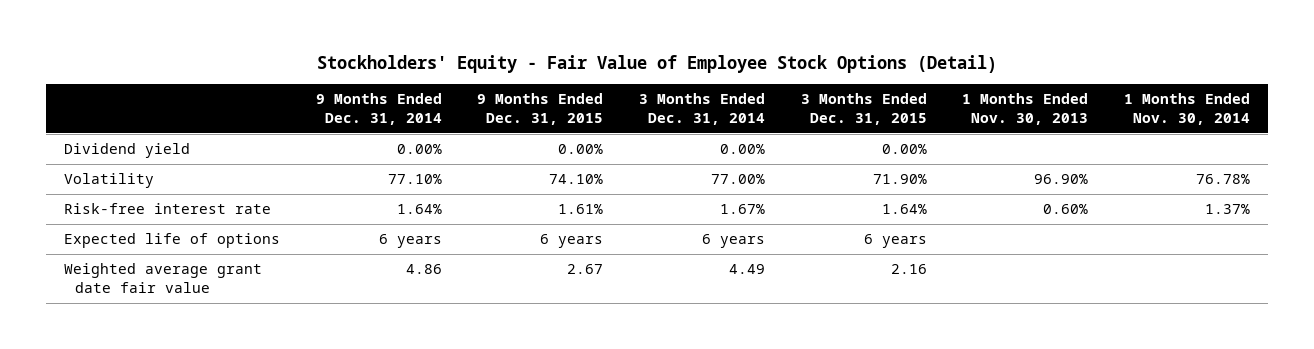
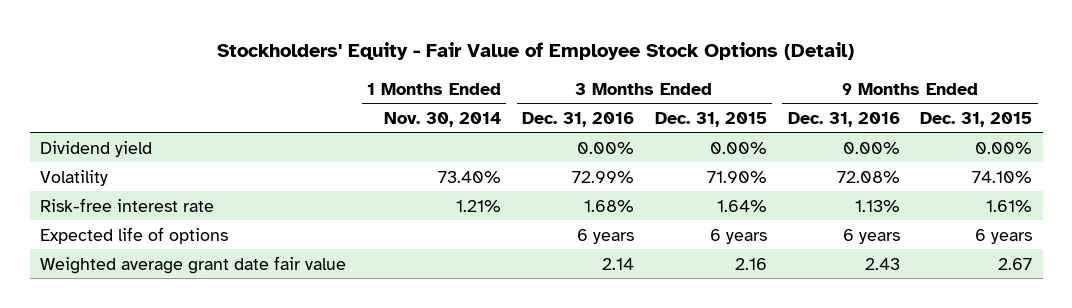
- | 9 Months Ended Dec. 31, 2014 | 9 Months Ended Dec. 31, 2015 | 3 Months Ended Dec. 31, 2014 | 3 Months Ended Dec. 31, 2015 | 1 Months Ended Nov. 30, 2013 | 1 Months Ended Nov. 30, 2014
+ | 1 Months Ended Nov. 30, 2014 | 3 Months Ended Dec. 31, 2016 | 3 Months Ended Dec. 31, 2015 | 9 Months Ended Dec. 31, 2016 | 9 Months Ended Dec. 31, 2015
- Volatility | 77.10% | 74.10% | 77.00% | 71.90% | 96.90% | 76.78%
- Risk-free interest rate | 1.64% | 1.61% | 1.67% | 1.64% | 0.60% | 1.37%
+ Volatility | 73.40% | 72.99% | 71.90% | 72.08% | 74.10%
+ Risk-free interest rate | 1.21% | 1.68% | 1.64% | 1.13% | 1.61%

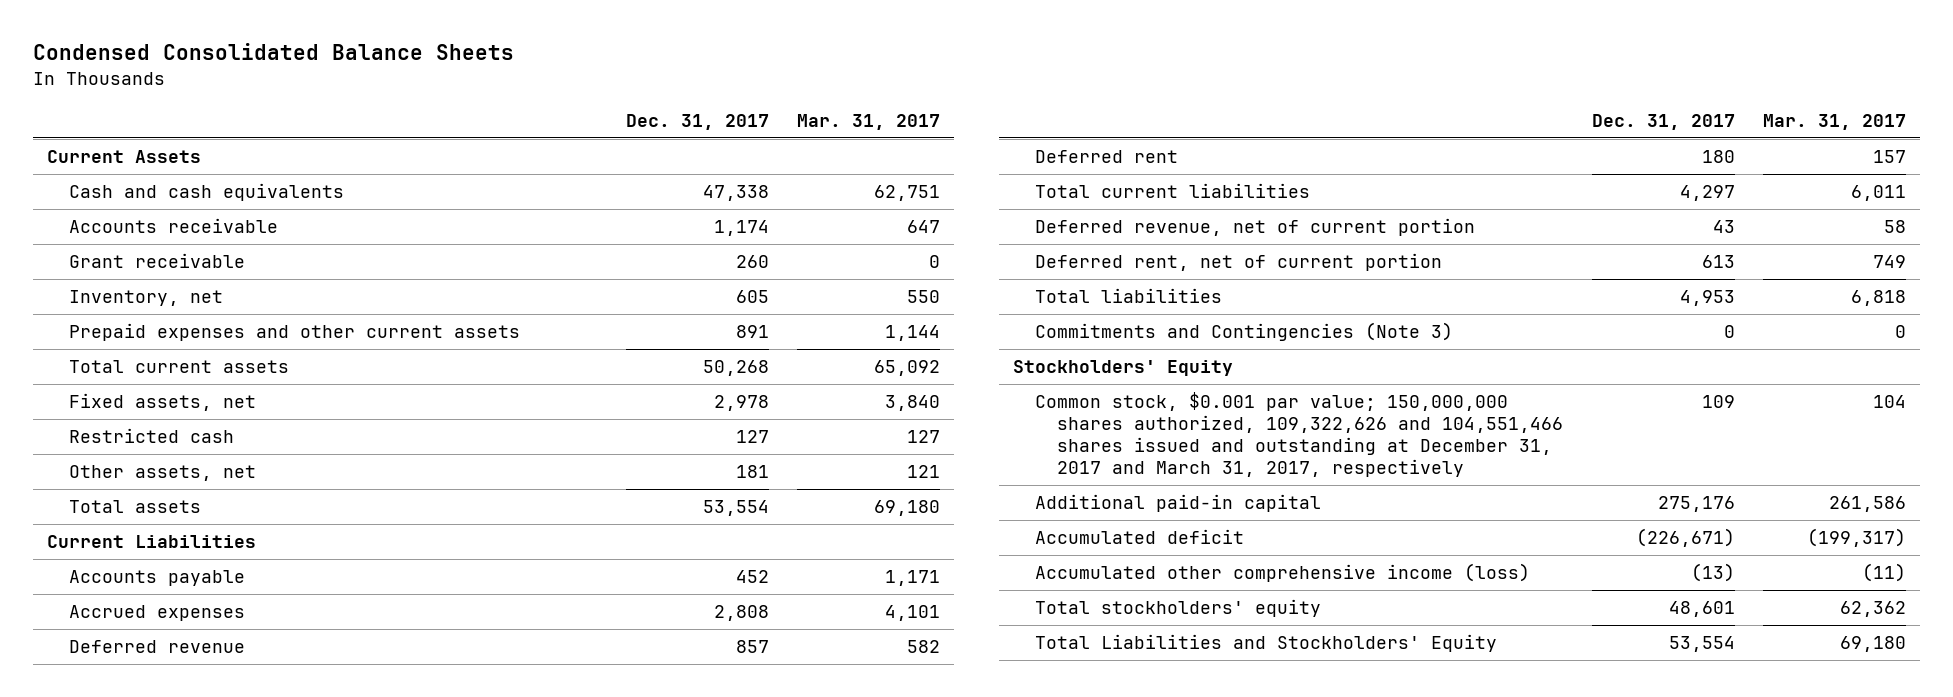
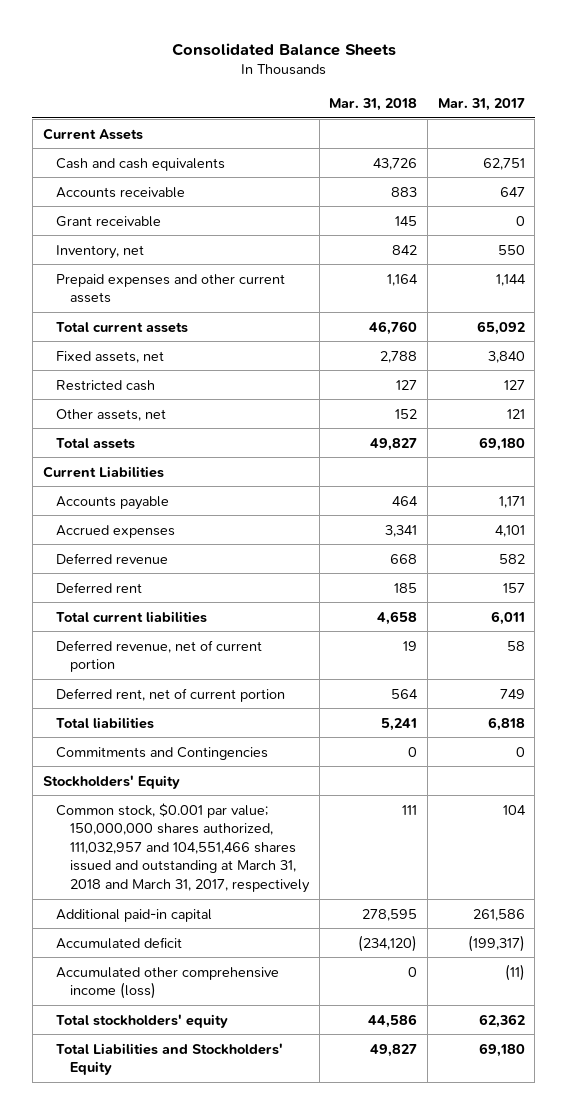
- Condensed Consolidated Balance Sheets
+ Consolidated Balance Sheets
- | Dec. 31, 2017 | Mar. 31, 2017
+ | Mar. 31, 2018 | Mar. 31, 2017
- Commitments and Contingencies (Note 3) | 0 | 0
+ Commitments and Contingencies | 0 | 0
- Common stock, $0.001 par value; 150,000,000 shares authorized, 109,322,626 and 104,551,466 shares issued and outstanding at December 31, 2017 and March 31, 2017, respectively | 109 | 104
+ Common stock, $0.001 par value; 150,000,000 shares authorized, 111,032,957 and 104,551,466 shares issued and outstanding at March 31, 2018 and March 31, 2017, respectively | 111 | 104

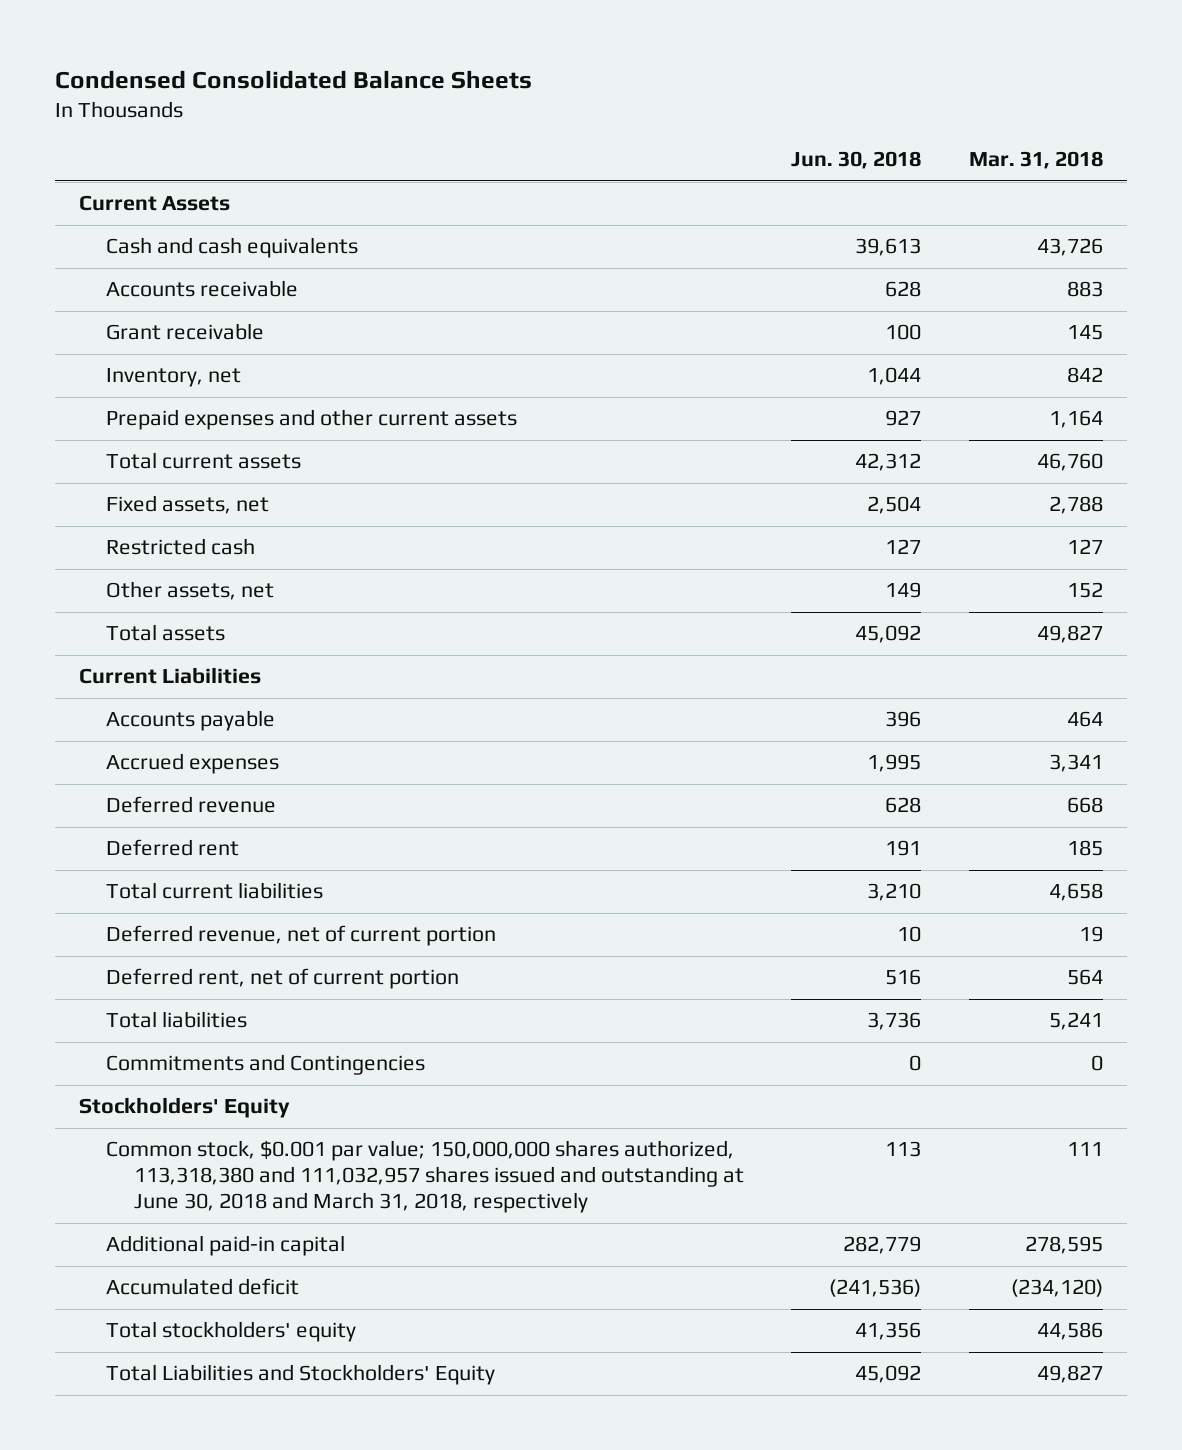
- Consolidated Balance Sheets
+ Condensed Consolidated Balance Sheets
- | Mar. 31, 2018 | Mar. 31, 2017
+ | Jun. 30, 2018 | Mar. 31, 2018
- Common stock, $0.001 par value; 150,000,000 shares authorized, 111,032,957 and 104,551,466 shares issued and outstanding at March 31, 2018 and March 31, 2017, respectively | 111 | 104
+ Common stock, $0.001 par value; 150,000,000 shares authorized, 113,318,380 and 111,032,957 shares issued and outstanding at June 30, 2018 and March 31, 2018, respectively | 113 | 111
- Accumulated other comprehensive income (loss) | 0 | (11)

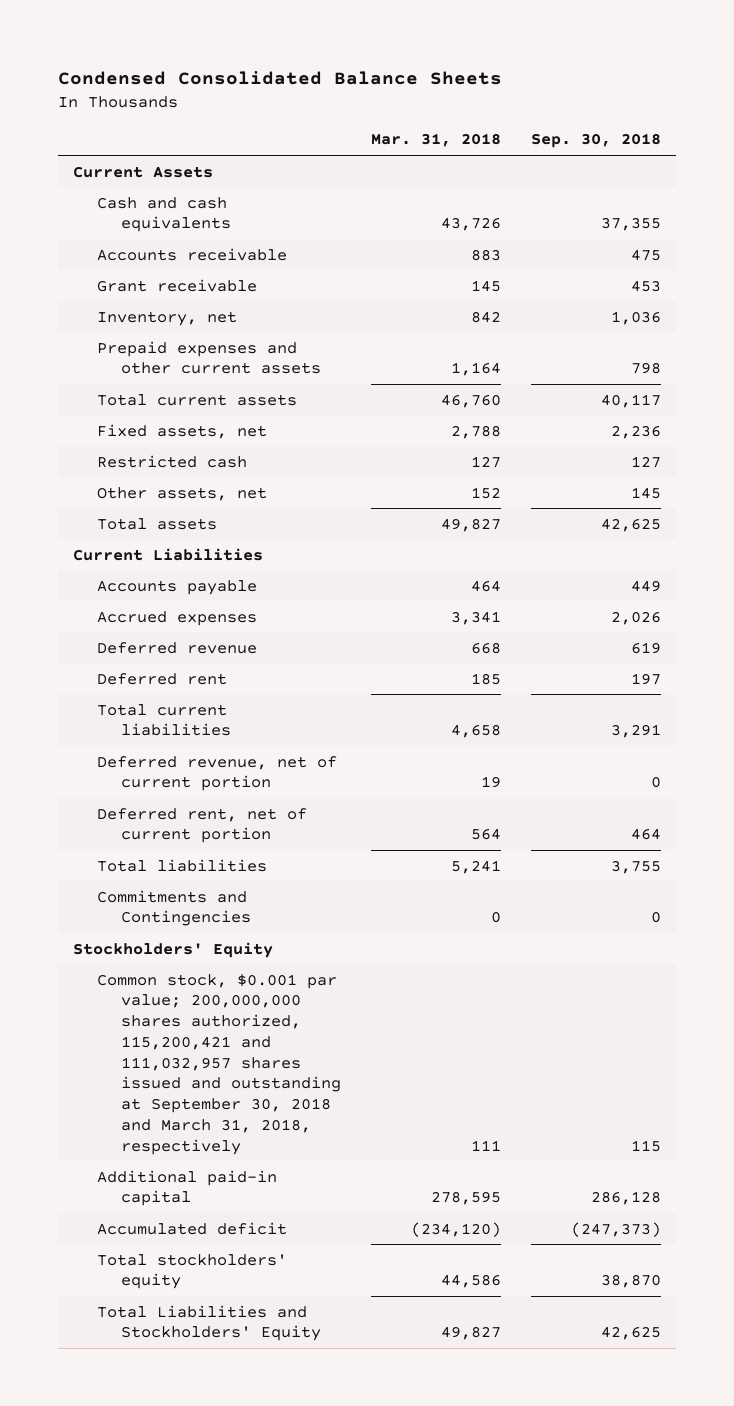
- | Jun. 30, 2018 | Mar. 31, 2018
+ | Mar. 31, 2018 | Sep. 30, 2018
- Common stock, $0.001 par value; 150,000,000 shares authorized, 113,318,380 and 111,032,957 shares issued and outstanding at June 30, 2018 and March 31, 2018, respectively | 113 | 111
+ Common stock, $0.001 par value; 200,000,000 shares authorized, 115,200,421 and 111,032,957 shares issued and outstanding at September 30, 2018 and March 31, 2018, respectively | 111 | 115

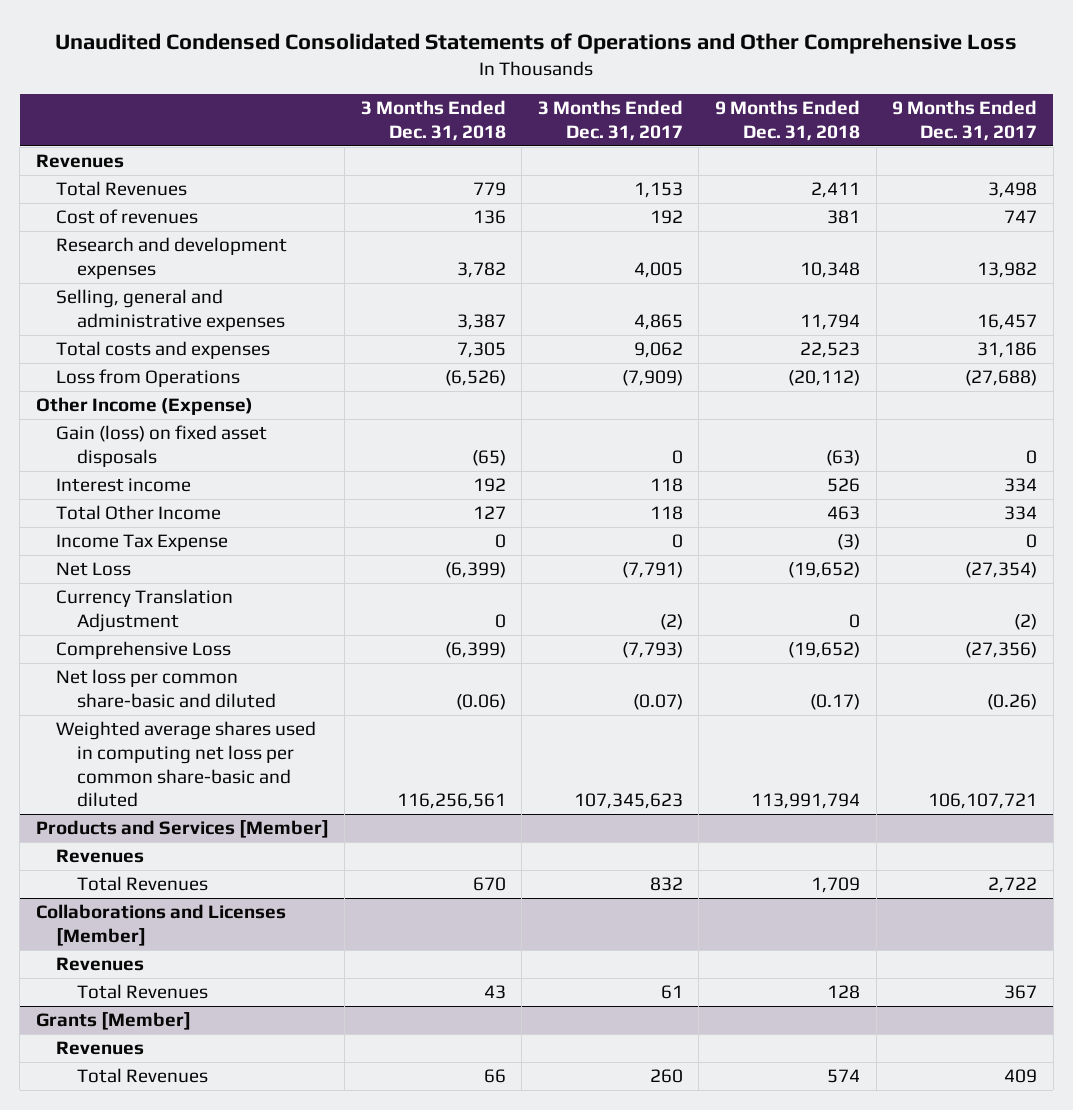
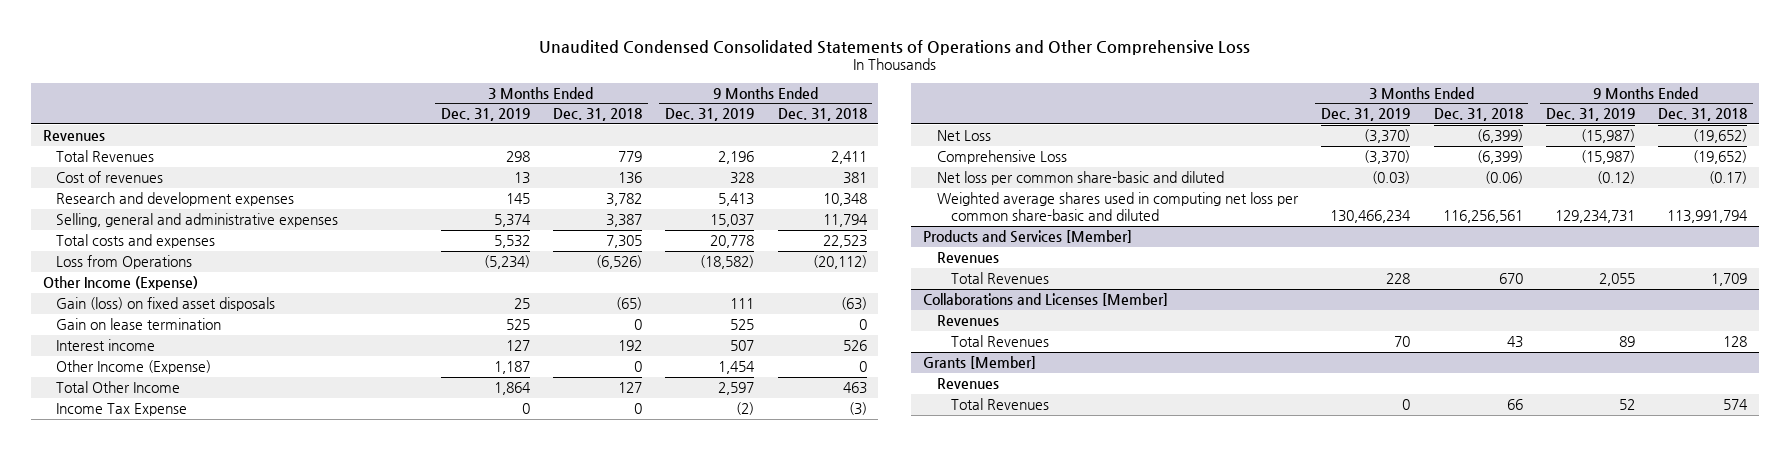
- | 3 Months Ended Dec. 31, 2018 | 3 Months Ended Dec. 31, 2017 | 9 Months Ended Dec. 31, 2018 | 9 Months Ended Dec. 31, 2017
+ | 3 Months Ended Dec. 31, 2019 | 3 Months Ended Dec. 31, 2018 | 9 Months Ended Dec. 31, 2019 | 9 Months Ended Dec. 31, 2018
+ Gain on lease termination | 525 | 0 | 525 | 0
+ Other Income (Expense) | 1,187 | 0 | 1,454 | 0
- Currency Translation Adjustment | 0 | (2) | 0 | (2)

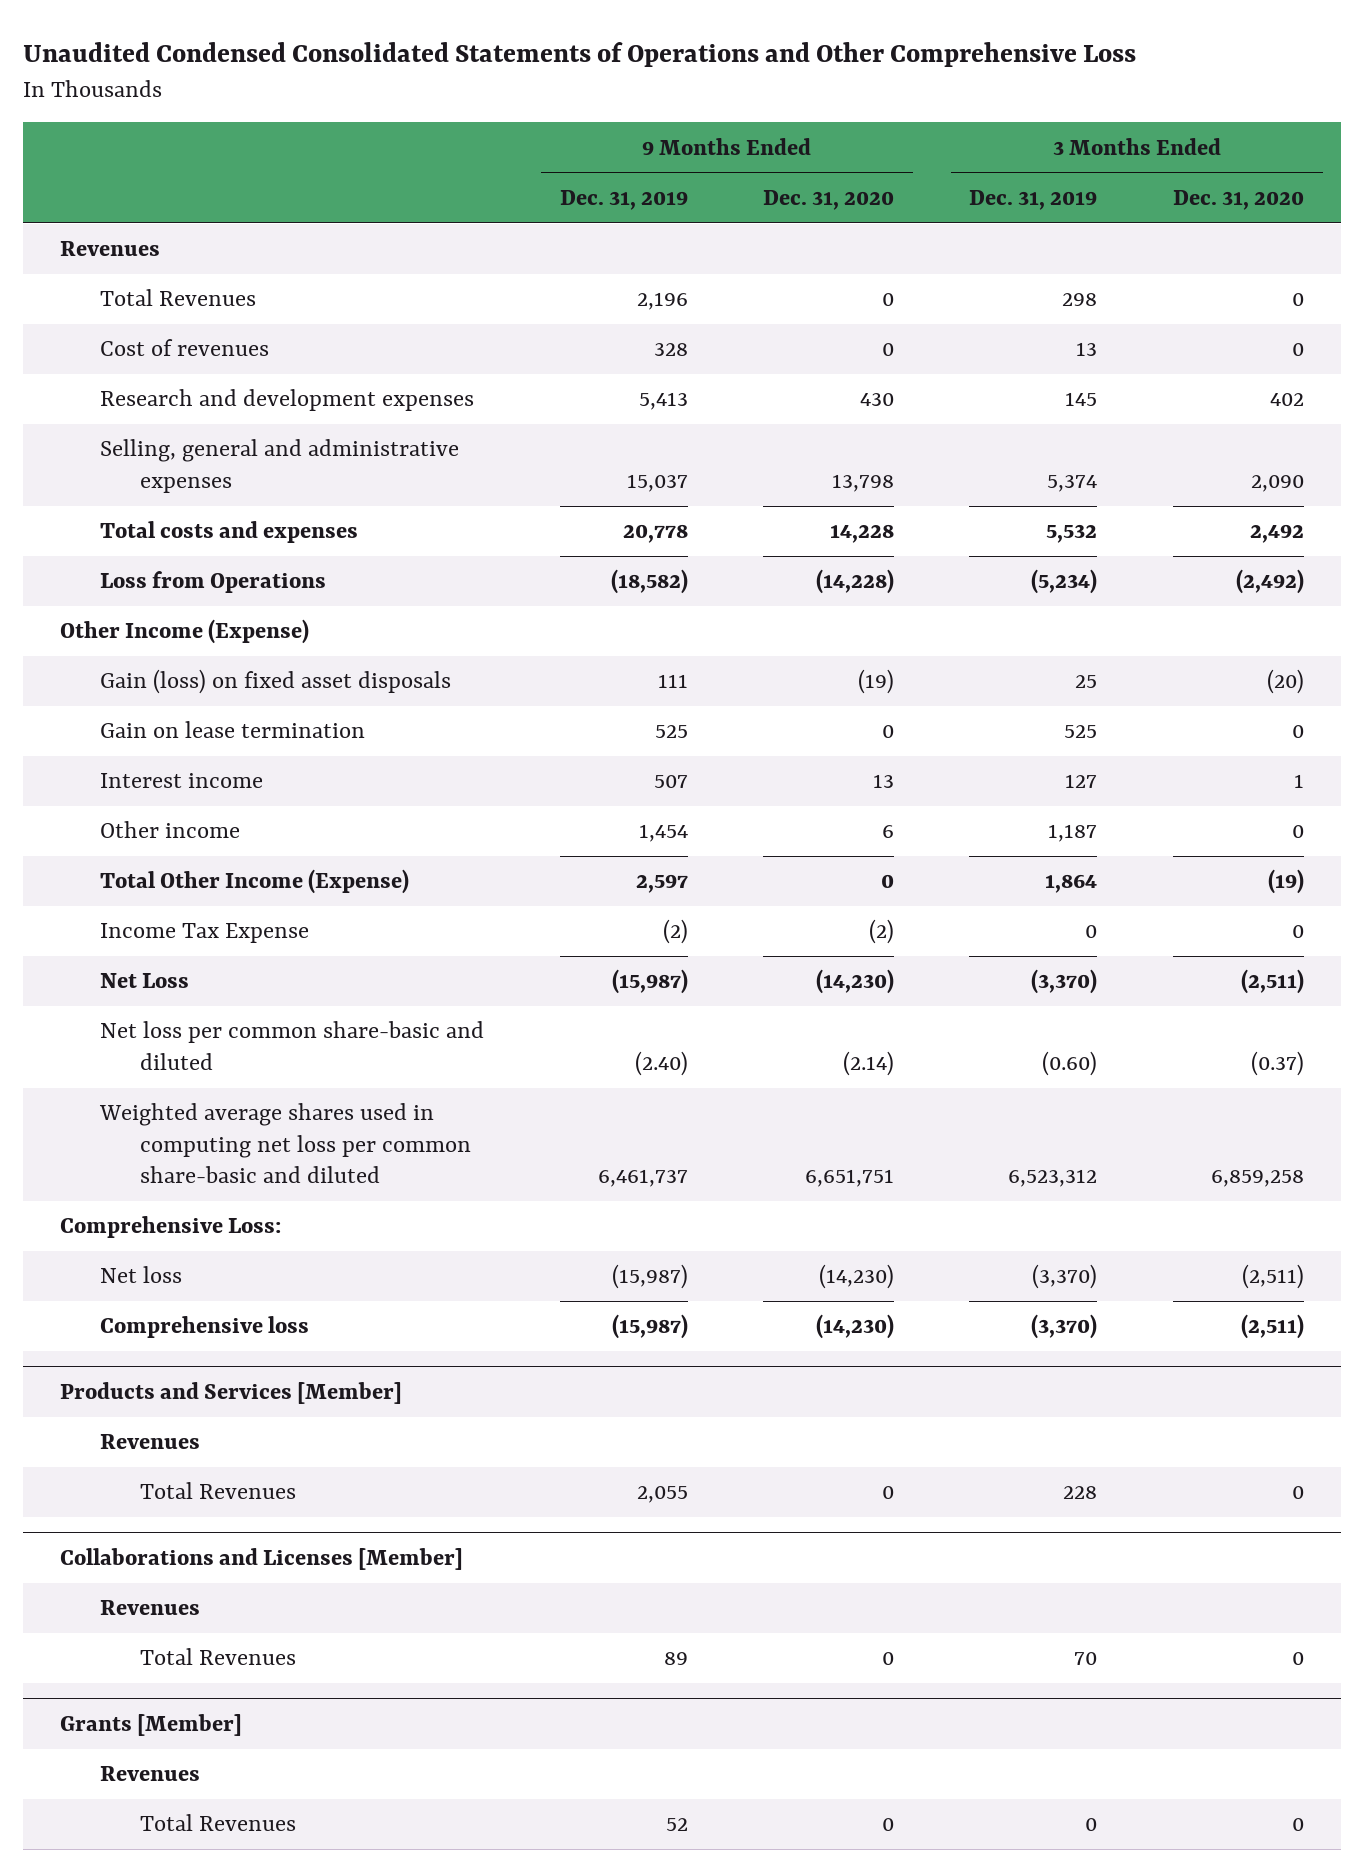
- | 3 Months Ended Dec. 31, 2019 | 3 Months Ended Dec. 31, 2018 | 9 Months Ended Dec. 31, 2019 | 9 Months Ended Dec. 31, 2018
+ | 9 Months Ended Dec. 31, 2019 | 9 Months Ended Dec. 31, 2020 | 3 Months Ended Dec. 31, 2019 | 3 Months Ended Dec. 31, 2020
- Other Income (Expense) | 1,187 | 0 | 1,454 | 0
- Total Other Income | 1,864 | 127 | 2,597 | 463
+ Other income | 1,454 | 6 | 1,187 | 0
+ Total Other Income (Expense) | 2,597 | 0 | 1,864 | (19)
- Comprehensive Loss | (3,370) | (6,399) | (15,987) | (19,652)
- Net loss per common share-basic and diluted | (0.03) | (0.06) | (0.12) | (0.17)
- Weighted average shares used in computing net loss per common share-basic and diluted | 130,466,234 | 116,256,561 | 129,234,731 | 113,991,794
+ Net loss per common share-basic and diluted | (2.40) | (2.14) | (0.60) | (0.37)
+ Weighted average shares used in computing net loss per common share-basic and diluted | 6,461,737 | 6,651,751 | 6,523,312 | 6,859,258
+ Comprehensive Loss:
+ Net loss | (15,987) | (14,230) | (3,370) | (2,511)
+ Comprehensive loss | (15,987) | (14,230) | (3,370) | (2,511)

